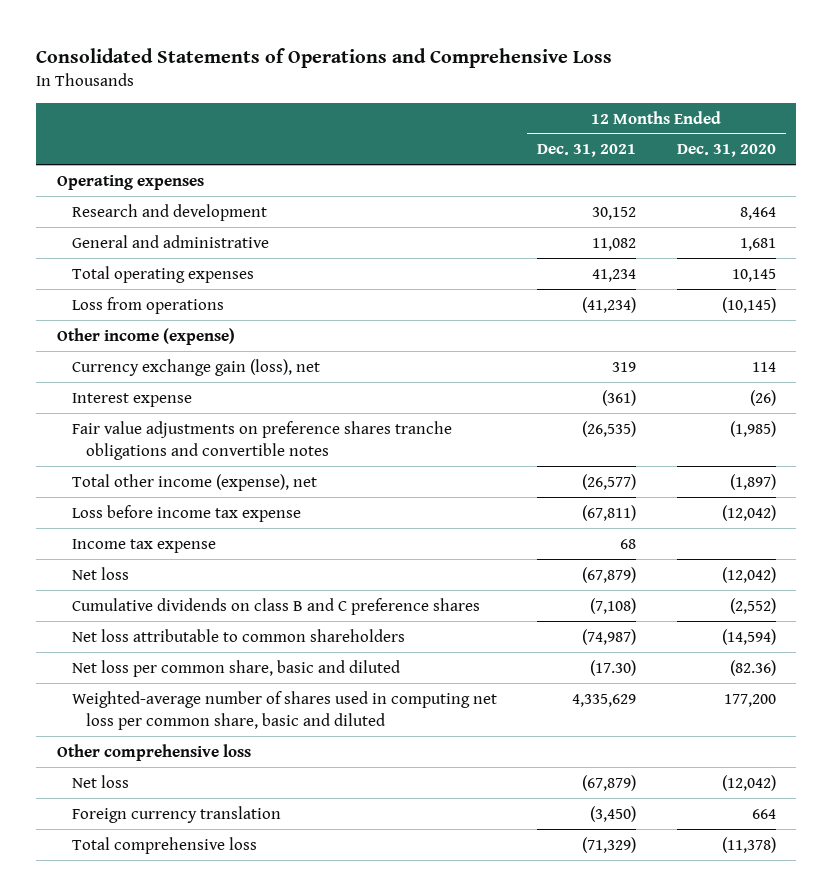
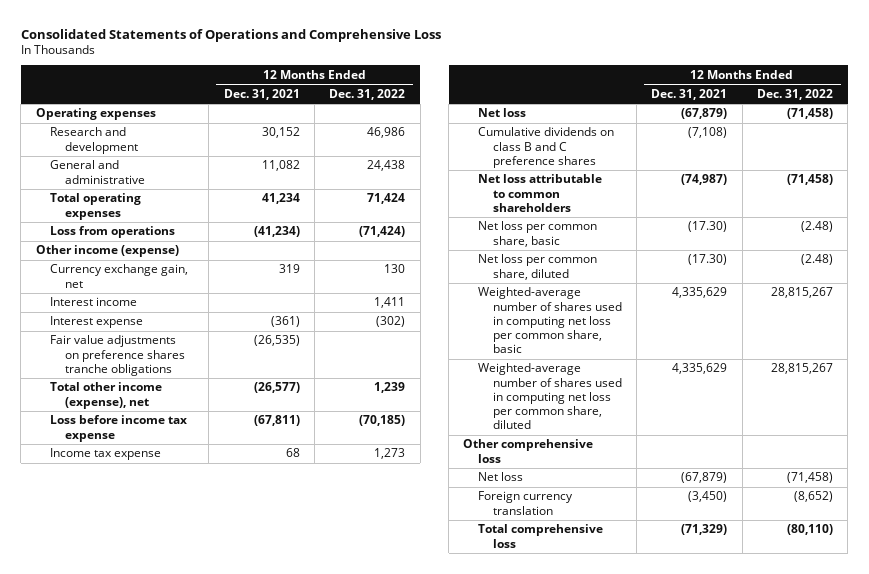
- | 12 Months Ended Dec. 31, 2021 | 12 Months Ended Dec. 31, 2020
+ | 12 Months Ended Dec. 31, 2021 | 12 Months Ended Dec. 31, 2022
- Currency exchange gain (loss), net | 319 | 114
+ Currency exchange gain, net | 319 | 130
+ Interest income | | 1,411
- Fair value adjustments on preference shares tranche obligations and convertible notes | (26,535) | (1,985)
+ Fair value adjustments on preference shares tranche obligations | (26,535) |
- Net loss per common share, basic and diluted | (17.30) | (82.36)
- Weighted-average number of shares used in computing net loss per common share, basic and diluted | 4,335,629 | 177,200
+ Net loss per common share, basic | (17.30) | (2.48)
+ Net loss per common share, diluted | (17.30) | (2.48)
+ Weighted-average number of shares used in computing net loss per common share, basic | 4,335,629 | 28,815,267
+ Weighted-average number of shares used in computing net loss per common share, diluted | 4,335,629 | 28,815,267

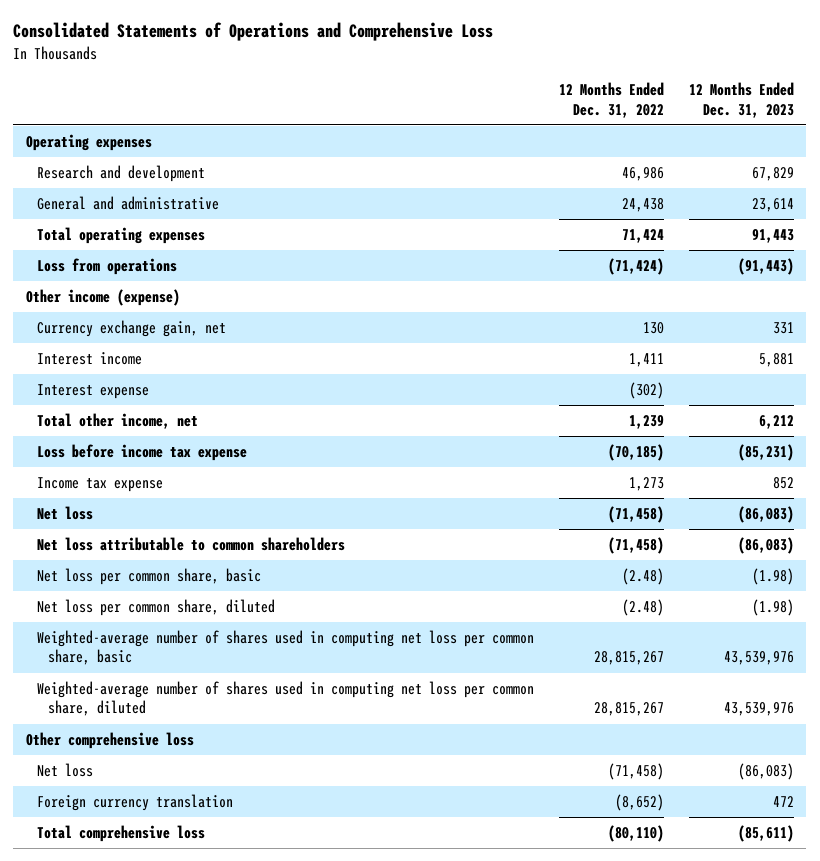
- | 12 Months Ended Dec. 31, 2021 | 12 Months Ended Dec. 31, 2022
+ | 12 Months Ended Dec. 31, 2022 | 12 Months Ended Dec. 31, 2023
- Fair value adjustments on preference shares tranche obligations | (26,535) |
- Total other income (expense), net | (26,577) | 1,239
+ Total other income, net | 1,239 | 6,212
- Cumulative dividends on class B and C preference shares | (7,108) |

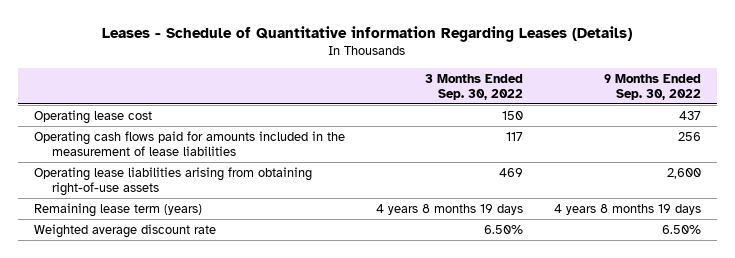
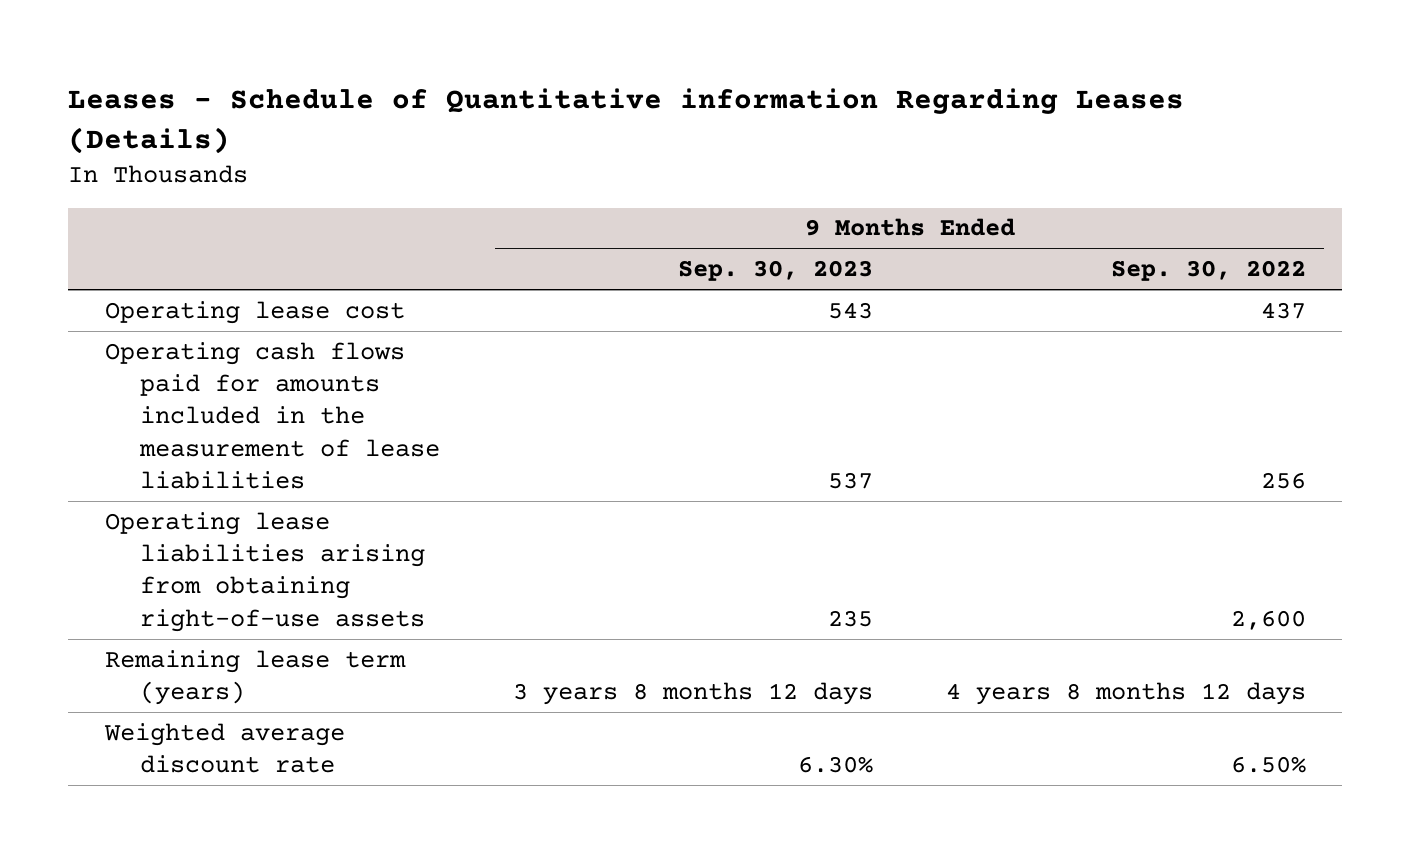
- | 3 Months Ended Sep. 30, 2022 | 9 Months Ended Sep. 30, 2022
+ | 9 Months Ended Sep. 30, 2023 | 9 Months Ended Sep. 30, 2022
- Remaining lease term (years) | 4 years 8 months 19 days | 4 years 8 months 19 days
+ Remaining lease term (years) | 3 years 8 months 12 days | 4 years 8 months 12 days

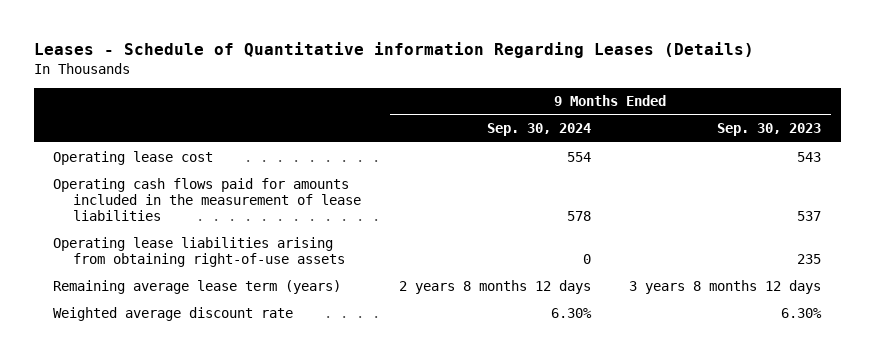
- | 9 Months Ended Sep. 30, 2023 | 9 Months Ended Sep. 30, 2022
+ | 9 Months Ended Sep. 30, 2024 | 9 Months Ended Sep. 30, 2023
- Remaining lease term (years) | 3 years 8 months 12 days | 4 years 8 months 12 days
+ Remaining average lease term (years) | 2 years 8 months 12 days | 3 years 8 months 12 days

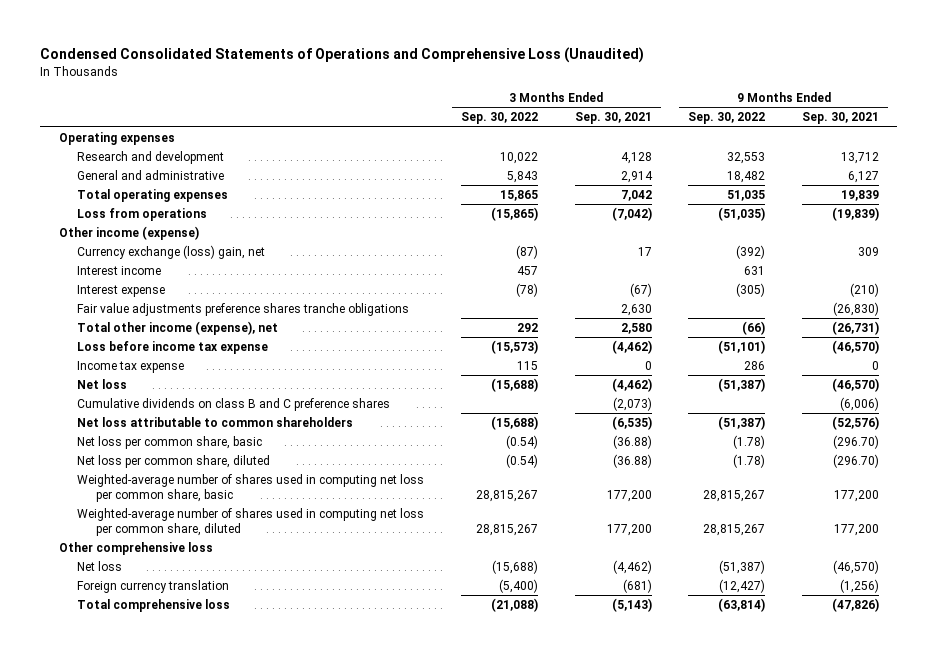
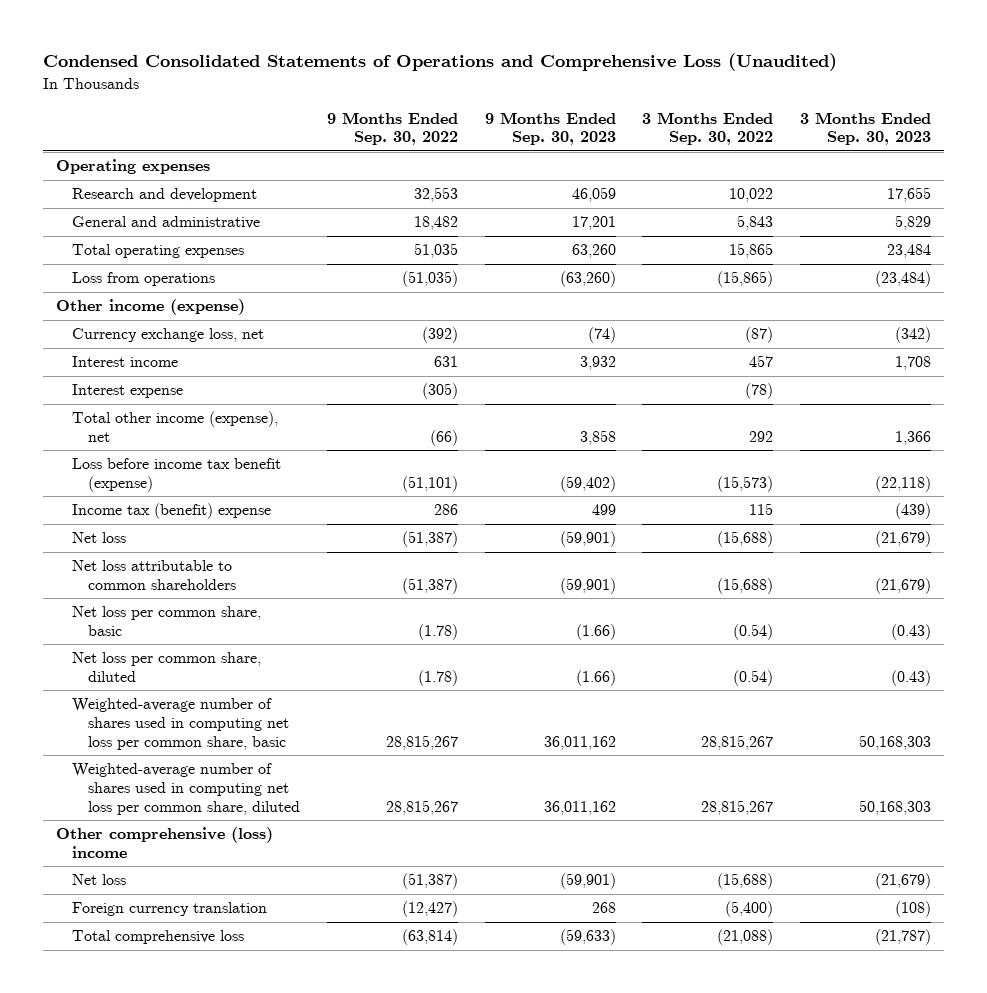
- | 3 Months Ended Sep. 30, 2022 | 3 Months Ended Sep. 30, 2021 | 9 Months Ended Sep. 30, 2022 | 9 Months Ended Sep. 30, 2021
+ | 9 Months Ended Sep. 30, 2022 | 9 Months Ended Sep. 30, 2023 | 3 Months Ended Sep. 30, 2022 | 3 Months Ended Sep. 30, 2023
- Currency exchange (loss) gain, net | (87) | 17 | (392) | 309
+ Currency exchange loss, net | (392) | (74) | (87) | (342)
- Fair value adjustments preference shares tranche obligations | | 2,630 | | (26,830)
- Loss before income tax expense | (15,573) | (4,462) | (51,101) | (46,570)
- Income tax expense | 115 | 0 | 286 | 0
+ Loss before income tax benefit (expense) | (51,101) | (59,402) | (15,573) | (22,118)
+ Income tax (benefit) expense | 286 | 499 | 115 | (439)
- Cumulative dividends on class B and C preference shares | | (2,073) | | (6,006)
- Other comprehensive loss
+ Other comprehensive (loss) income

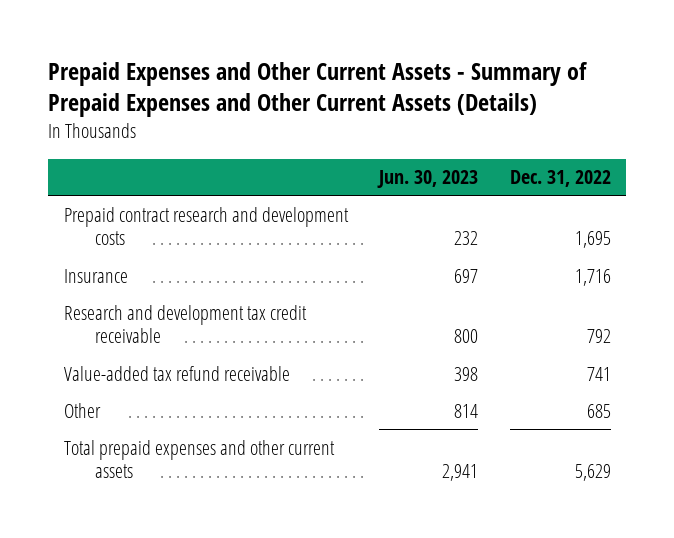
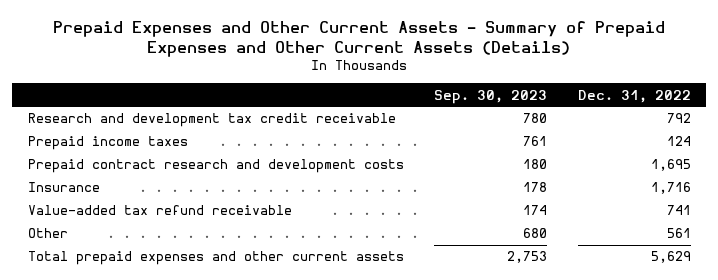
- | Jun. 30, 2023 | Dec. 31, 2022
+ | Sep. 30, 2023 | Dec. 31, 2022
moved up: Research and development tax credit receivable | 780 | 792
+ Prepaid income taxes | 761 | 124
- Other | 814 | 685
+ Other | 680 | 561

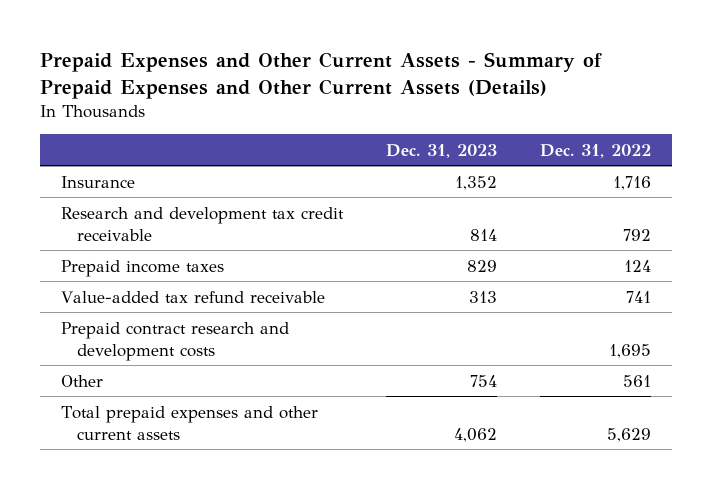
- | Sep. 30, 2023 | Dec. 31, 2022
+ | Dec. 31, 2023 | Dec. 31, 2022
moved up: Insurance | 1,352 | 1,716
moved down: Prepaid contract research and development costs | | 1,695

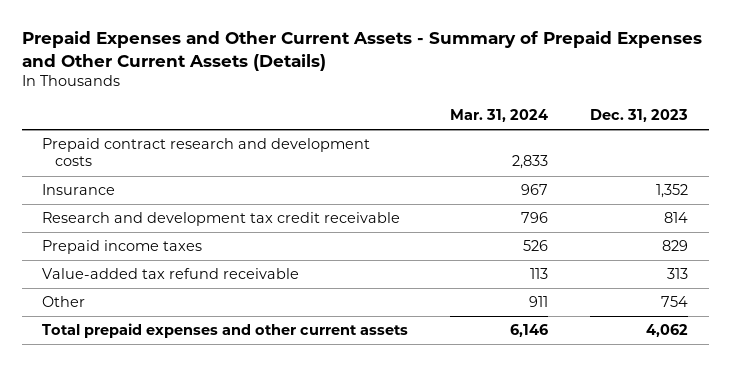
- | Dec. 31, 2023 | Dec. 31, 2022
+ | Mar. 31, 2024 | Dec. 31, 2023
moved up: Prepaid contract research and development costs | 2,833 |

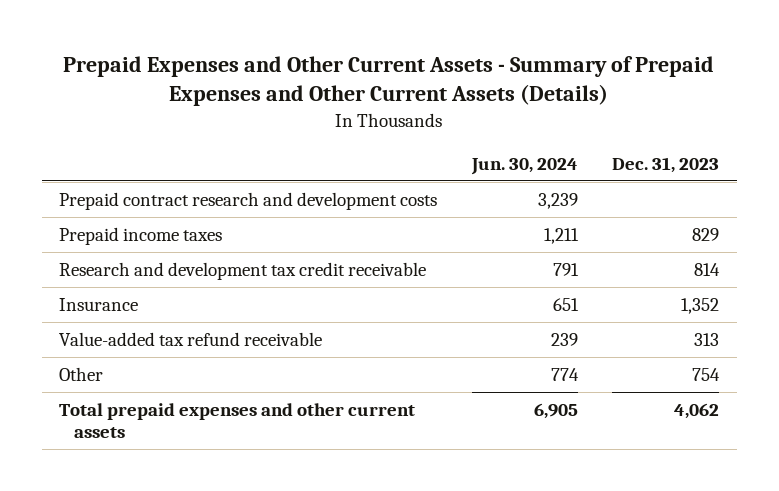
- | Mar. 31, 2024 | Dec. 31, 2023
+ | Jun. 30, 2024 | Dec. 31, 2023
moved down: Research and development tax credit receivable | 791 | 814
moved down: Insurance | 651 | 1,352

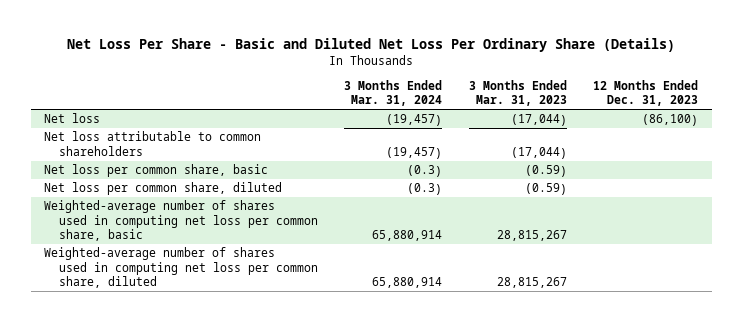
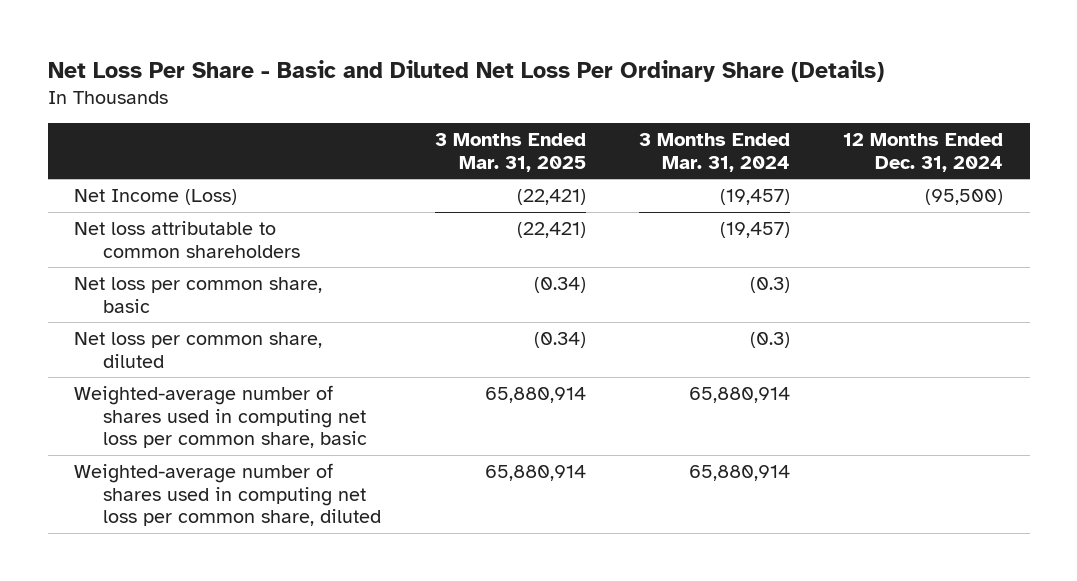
- | 3 Months Ended Mar. 31, 2024 | 3 Months Ended Mar. 31, 2023 | 12 Months Ended Dec. 31, 2023
+ | 3 Months Ended Mar. 31, 2025 | 3 Months Ended Mar. 31, 2024 | 12 Months Ended Dec. 31, 2024
- Net loss | (19,457) | (17,044) | (86,100)
+ Net Income (Loss) | (22,421) | (19,457) | (95,500)

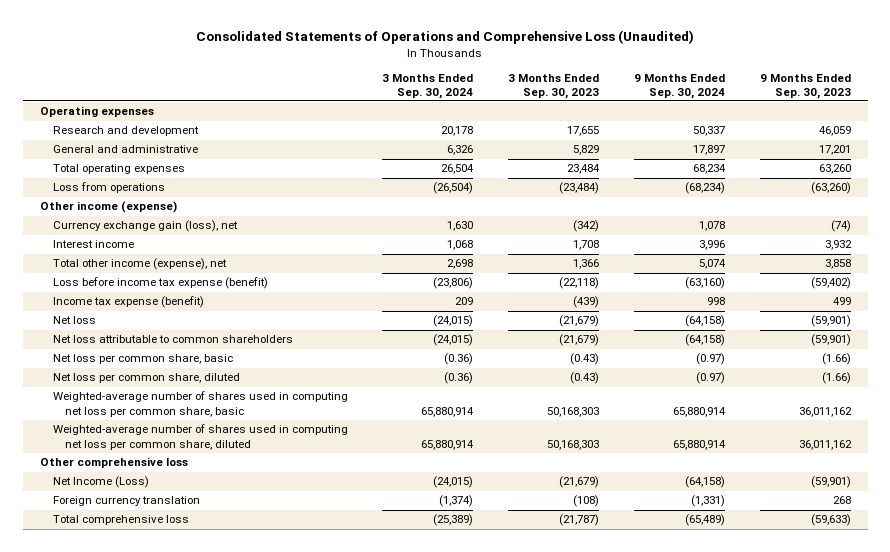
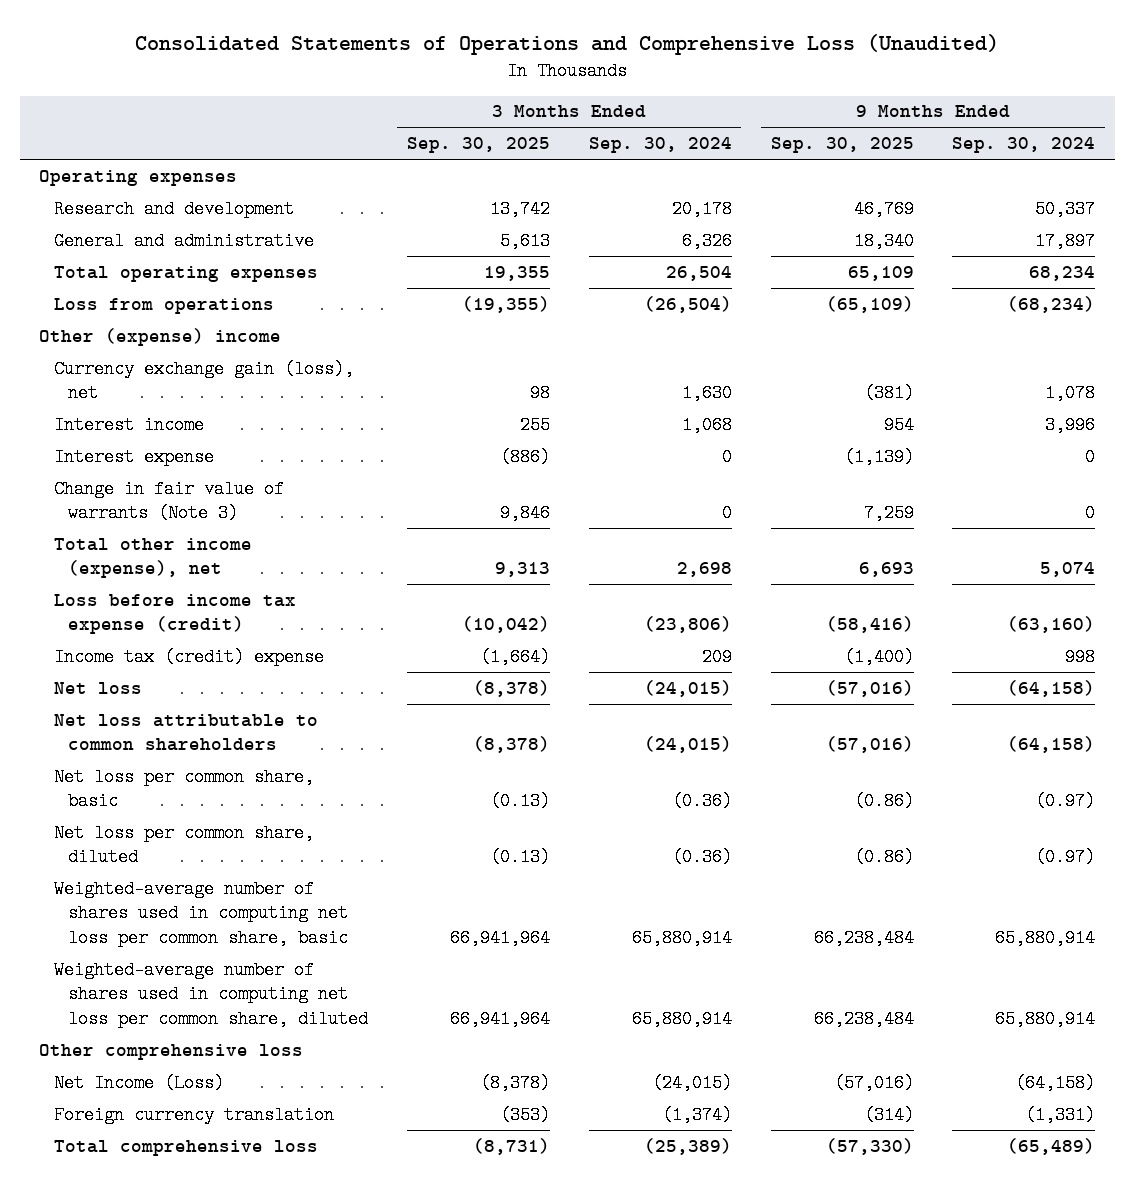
- | 3 Months Ended Sep. 30, 2024 | 3 Months Ended Sep. 30, 2023 | 9 Months Ended Sep. 30, 2024 | 9 Months Ended Sep. 30, 2023
+ | 3 Months Ended Sep. 30, 2025 | 3 Months Ended Sep. 30, 2024 | 9 Months Ended Sep. 30, 2025 | 9 Months Ended Sep. 30, 2024
- Other income (expense)
+ Other (expense) income
+ Interest expense | (886) | 0 | (1,139) | 0
+ Change in fair value of warrants (Note 3) | 9,846 | 0 | 7,259 | 0
- Loss before income tax expense (benefit) | (23,806) | (22,118) | (63,160) | (59,402)
- Income tax expense (benefit) | 209 | (439) | 998 | 499
+ Loss before income tax expense (credit) | (10,042) | (23,806) | (58,416) | (63,160)
+ Income tax (credit) expense | (1,664) | 209 | (1,400) | 998

